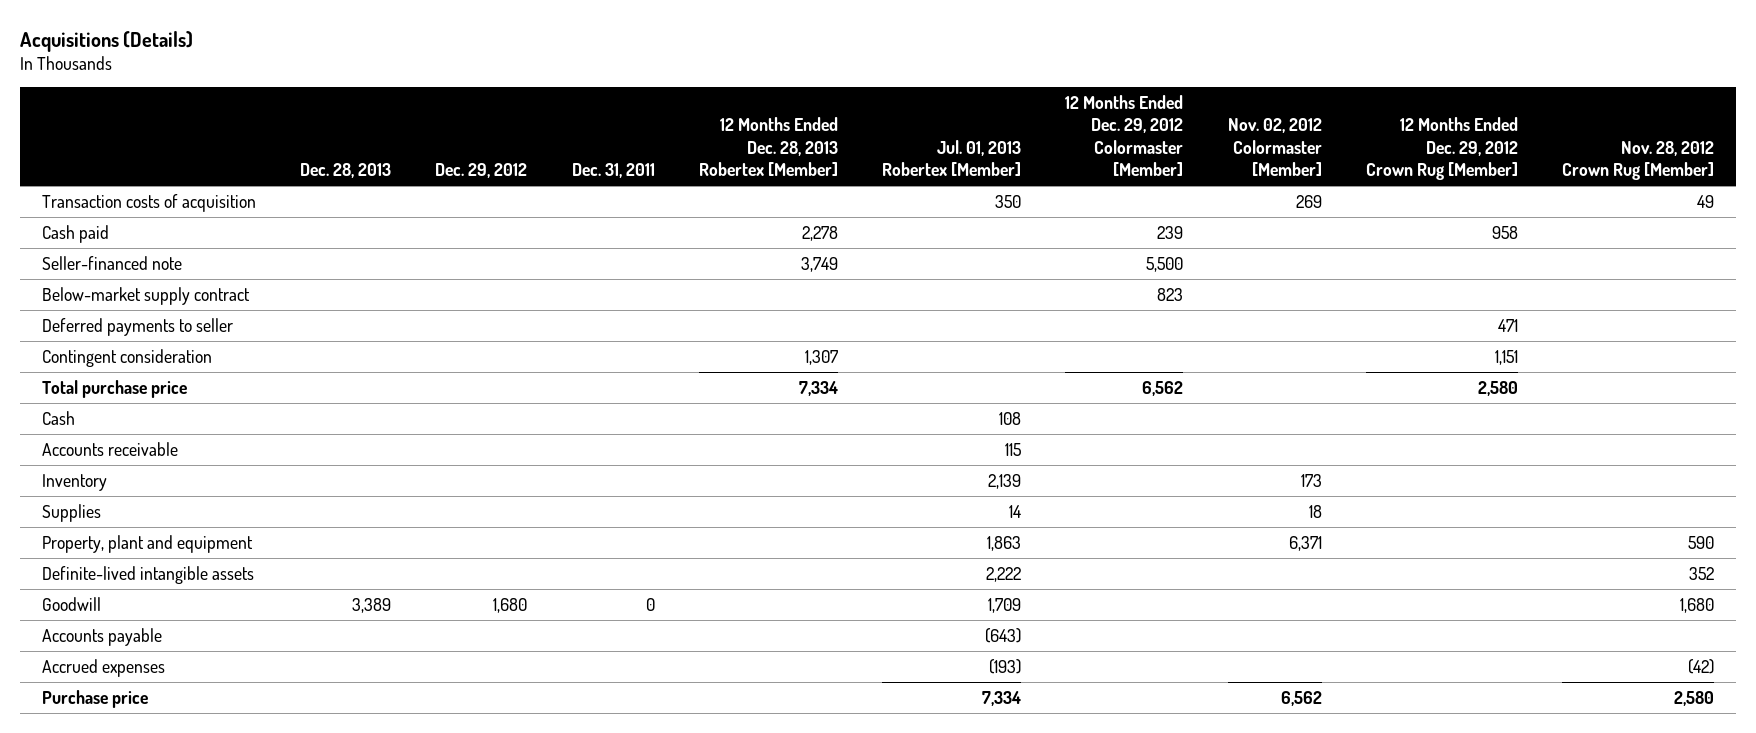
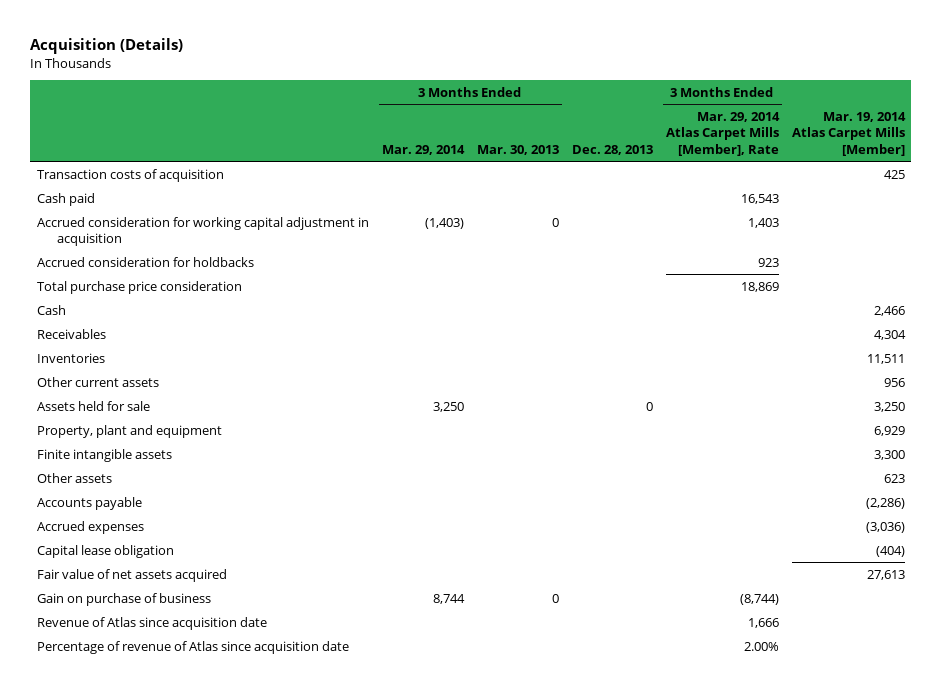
- Acquisitions (Details)
+ Acquisition (Details)
- | Dec. 28, 2013 | Dec. 29, 2012 | Dec. 31, 2011 | 12 Months Ended Dec. 28, 2013 Robertex [Member] | Jul. 01, 2013 Robertex [Member] | 12 Months Ended Dec. 29, 2012 Colormaster [Member] | Nov. 02, 2012 Colormaster [Member] | 12 Months Ended Dec. 29, 2012 Crown Rug [Member] | Nov. 28, 2012 Crown Rug [Member]
+ | 3 Months Ended Mar. 29, 2014 | 3 Months Ended Mar. 30, 2013 | Dec. 28, 2013 | 3 Months Ended Mar. 29, 2014 Atlas Carpet Mills [Member], Rate | Mar. 19, 2014 Atlas Carpet Mills [Member]
- Seller-financed note | | | | 3,749 | | 5,500 | | |
- Below-market supply contract | | | | | | 823 | | |
- Deferred payments to seller | | | | | | | | 471 |
- Contingent consideration | | | | 1,307 | | | | 1,151 |
- Total purchase price | | | | 7,334 | | 6,562 | | 2,580 |
+ Accrued consideration for working capital adjustment in acquisition | (1,403) | 0 | | 1,403 |
+ Accrued consideration for holdbacks | | | | 923 |
+ Total purchase price consideration | | | | 18,869 |
- Accounts receivable | | | | | 115 | | | |
- Inventory | | | | | 2,139 | | 173 | |
- Supplies | | | | | 14 | | 18 | |
+ Receivables | | | | | 4,304
+ Inventories | | | | | 11,511
+ Other current assets | | | | | 956
+ Assets held for sale | 3,250 | | 0 | | 3,250
- Definite-lived intangible assets | | | | | 2,222 | | | | 352
- Goodwill | 3,389 | 1,680 | 0 | | 1,709 | | | | 1,680
+ Finite intangible assets | | | | | 3,300
+ Other assets | | | | | 623
- Purchase price | | | | | 7,334 | | 6,562 | | 2,580
+ Capital lease obligation | | | | | (404)
+ Fair value of net assets acquired | | | | | 27,613
+ Gain on purchase of business | 8,744 | 0 | | (8,744) |
+ Revenue of Atlas since acquisition date | | | | 1,666 |
+ Percentage of revenue of Atlas since acquisition date | | | | 2.00% |

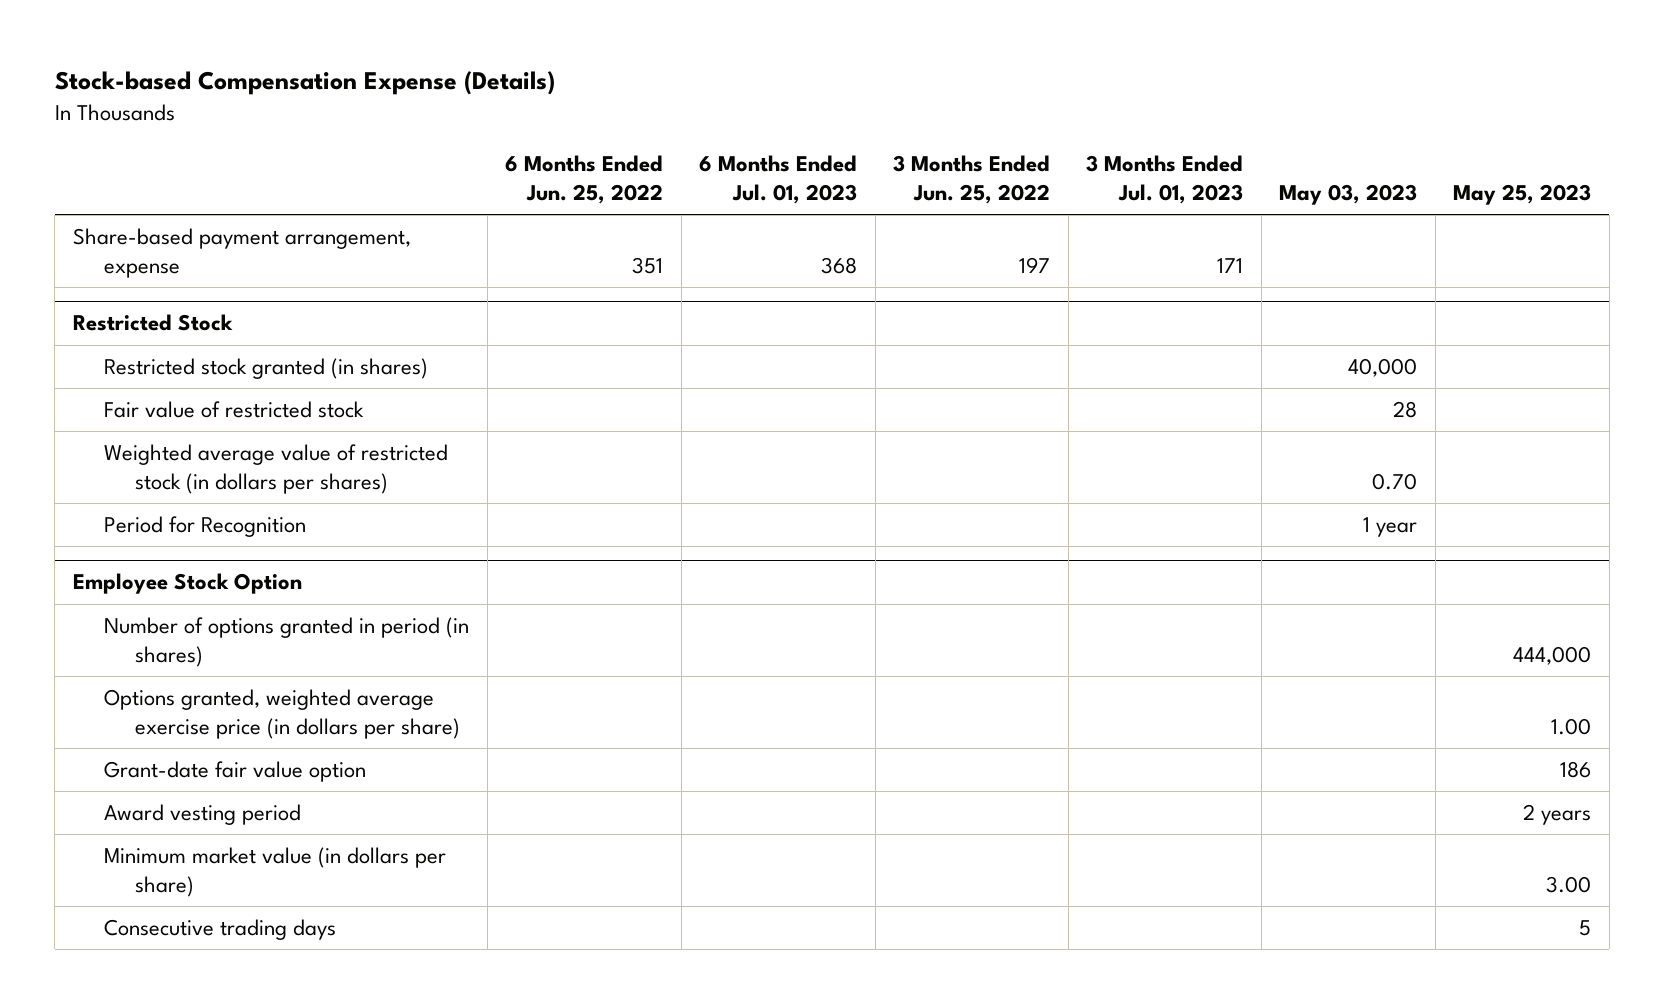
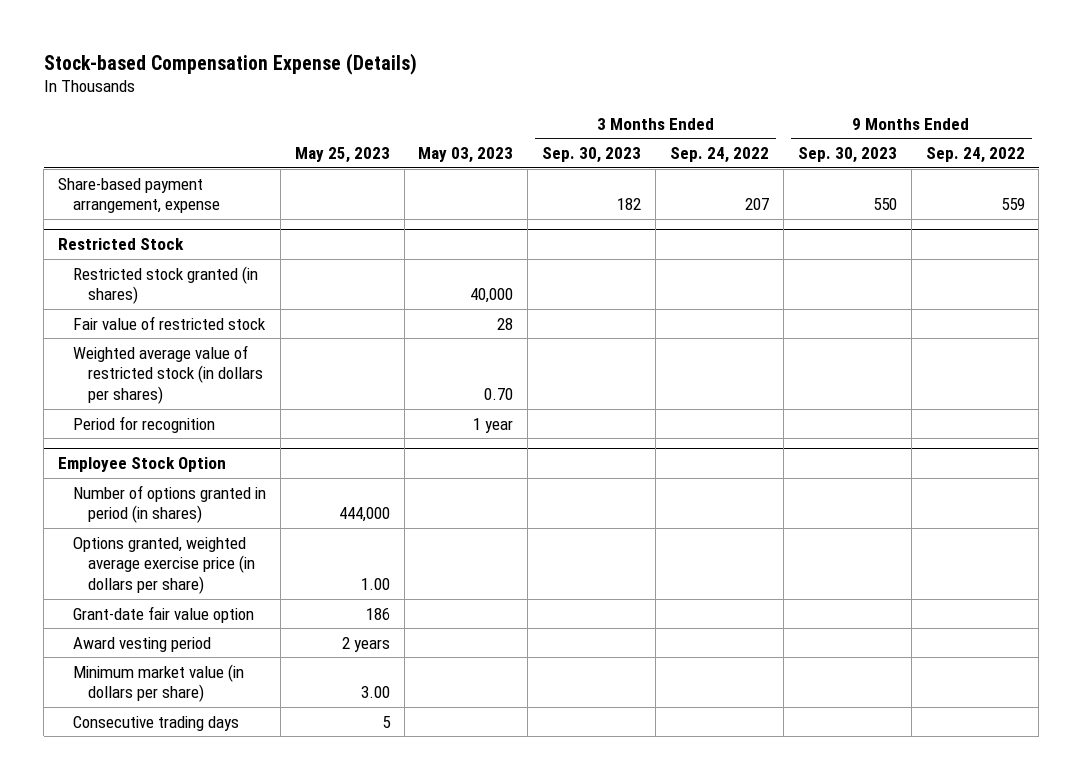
- | 6 Months Ended Jun. 25, 2022 | 6 Months Ended Jul. 01, 2023 | 3 Months Ended Jun. 25, 2022 | 3 Months Ended Jul. 01, 2023 | May 03, 2023 | May 25, 2023
+ | May 25, 2023 | May 03, 2023 | 3 Months Ended Sep. 30, 2023 | 3 Months Ended Sep. 24, 2022 | 9 Months Ended Sep. 30, 2023 | 9 Months Ended Sep. 24, 2022
@ Restricted Stock
- Period for Recognition | | | | | 1 year |
+ Period for recognition | | 1 year | | | |

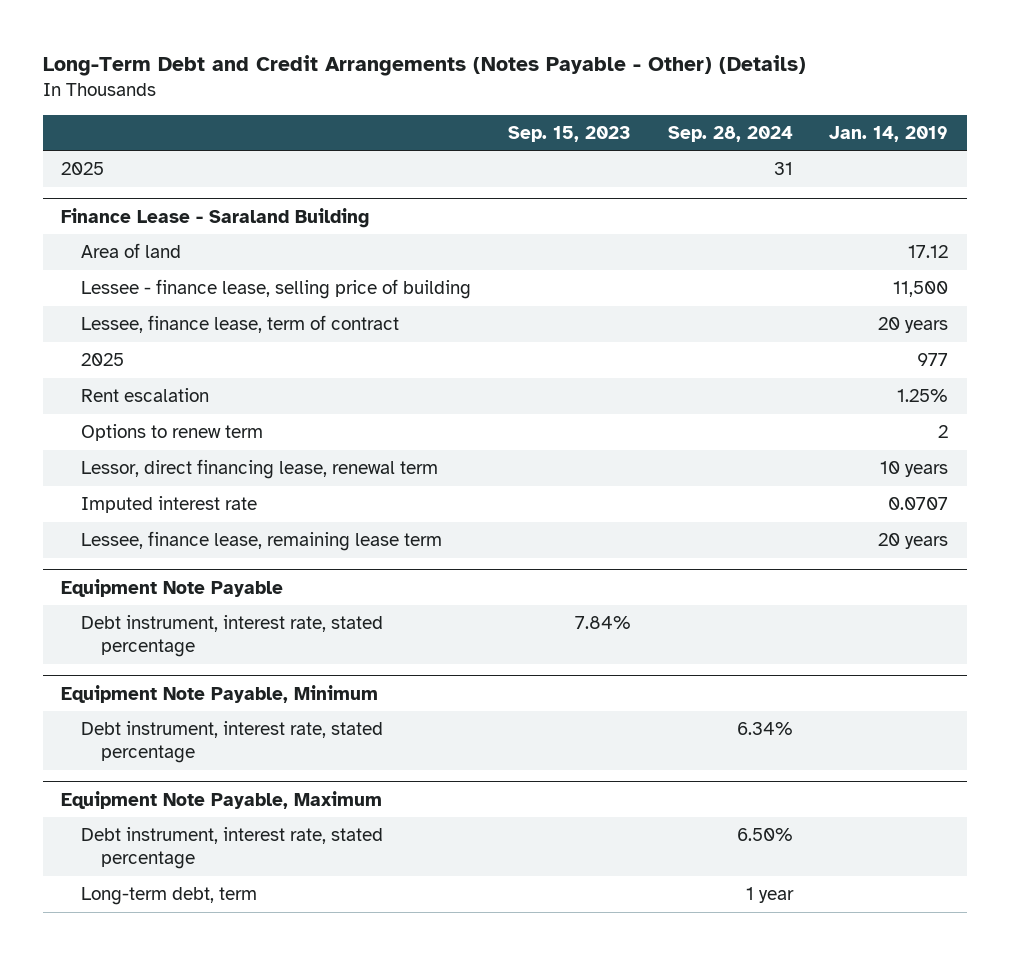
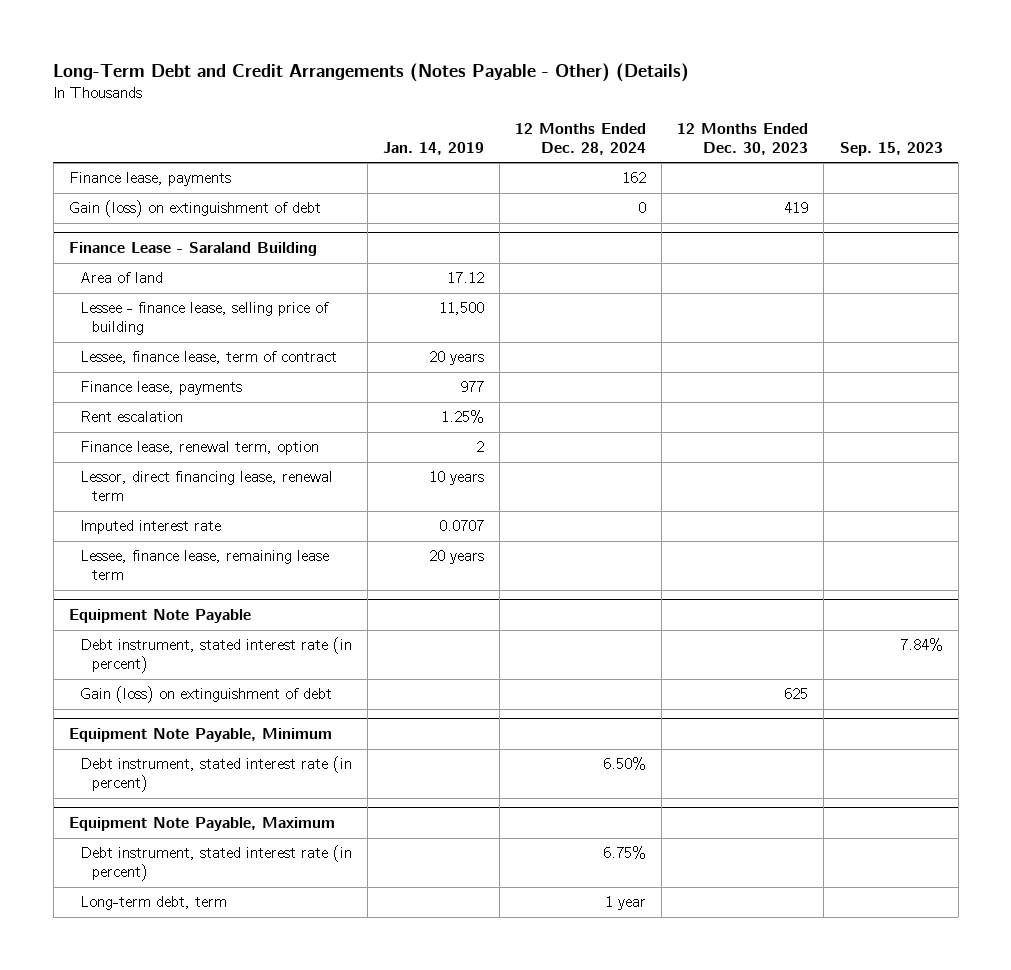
- | Sep. 15, 2023 | Sep. 28, 2024 | Jan. 14, 2019
+ | Jan. 14, 2019 | 12 Months Ended Dec. 28, 2024 | 12 Months Ended Dec. 30, 2023 | Sep. 15, 2023
- 2025 | | 31 |
+ Finance lease, payments | | 162 | |
+ Gain (loss) on extinguishment of debt | | 0 | 419 |
@ Finance Lease - Saraland Building
- 2025 | | | 977
+ Finance lease, payments | 977 | | |
- Options to renew term | | | 2
+ Finance lease, renewal term, option | 2 | | |
@ Equipment Note Payable
- Debt instrument, interest rate, stated percentage | 7.84% | |
+ Debt instrument, stated interest rate (in percent) | | | | 7.84%
+ Gain (loss) on extinguishment of debt | | | 625 |
@ Equipment Note Payable, Minimum
- Debt instrument, interest rate, stated percentage | | 6.34% |
+ Debt instrument, stated interest rate (in percent) | | 6.50% | |
@ Equipment Note Payable, Maximum
- Debt instrument, interest rate, stated percentage | | 6.50% |
+ Debt instrument, stated interest rate (in percent) | | 6.75% | |

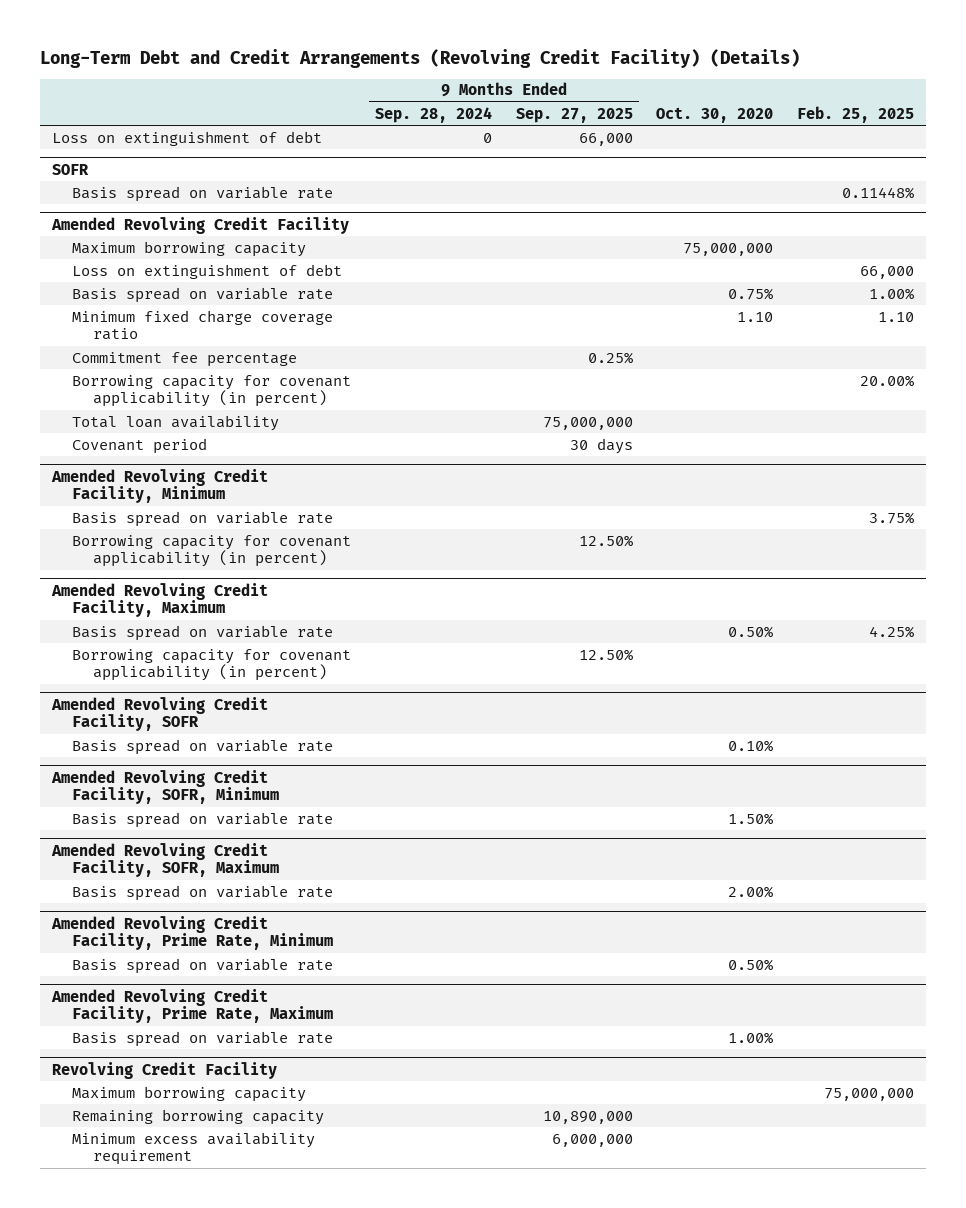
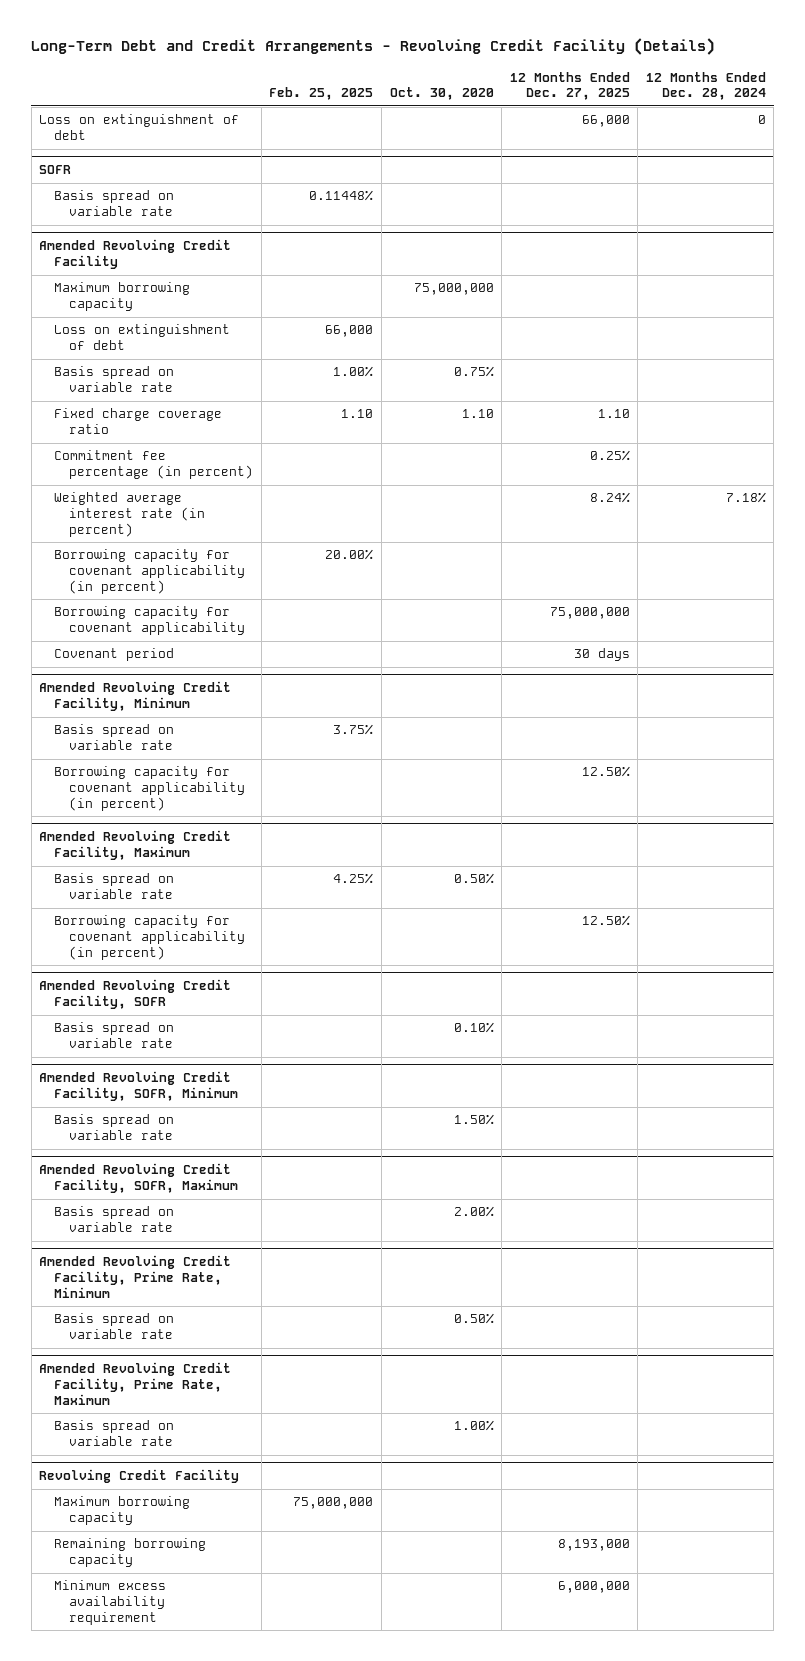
- Long-Term Debt and Credit Arrangements (Revolving Credit Facility) (Details)
+ Long-Term Debt and Credit Arrangements - Revolving Credit Facility (Details)
- | 9 Months Ended Sep. 28, 2024 | 9 Months Ended Sep. 27, 2025 | Oct. 30, 2020 | Feb. 25, 2025
+ | Feb. 25, 2025 | Oct. 30, 2020 | 12 Months Ended Dec. 27, 2025 | 12 Months Ended Dec. 28, 2024
@ Amended Revolving Credit Facility
- Minimum fixed charge coverage ratio | | | 1.10 | 1.10
- Commitment fee percentage | | 0.25% | |
+ Fixed charge coverage ratio | 1.10 | 1.10 | 1.10 |
+ Commitment fee percentage (in percent) | | | 0.25% |
+ Weighted average interest rate (in percent) | | | 8.24% | 7.18%
- Total loan availability | | 75,000,000 | |
+ Borrowing capacity for covenant applicability | | | 75,000,000 |

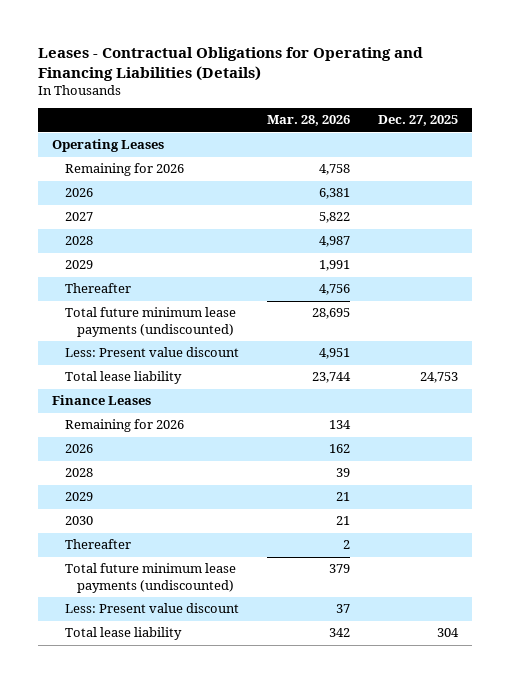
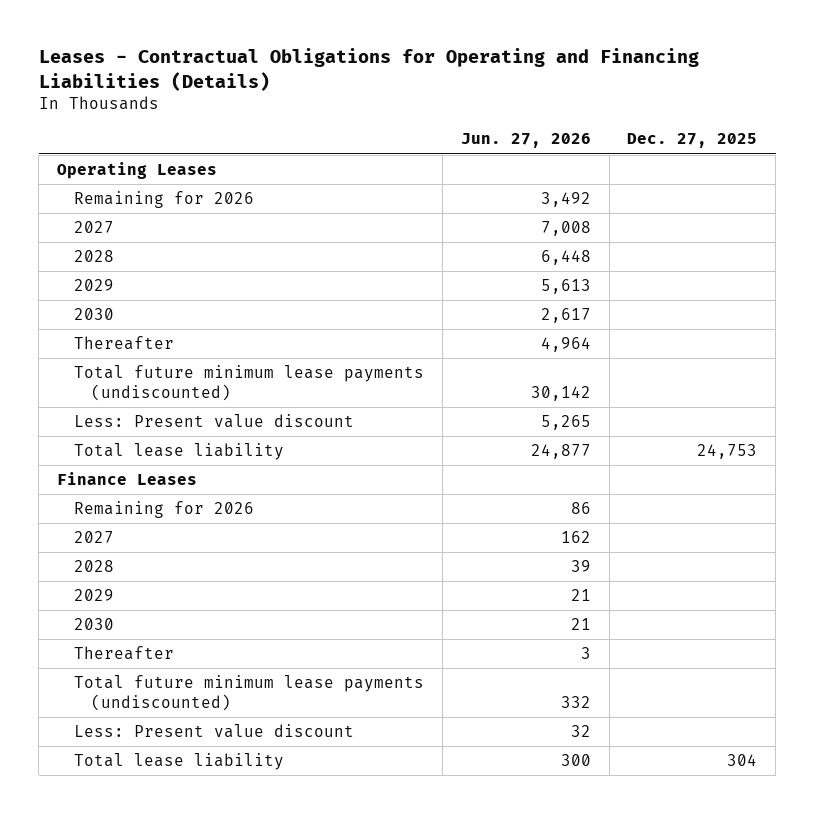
- | Mar. 28, 2026 | Dec. 27, 2025
+ | Jun. 27, 2026 | Dec. 27, 2025
- 2026 | 6,381 |
+ 2030 | 2,617 |
- 2026 | 162 |
+ 2027 | 162 |

